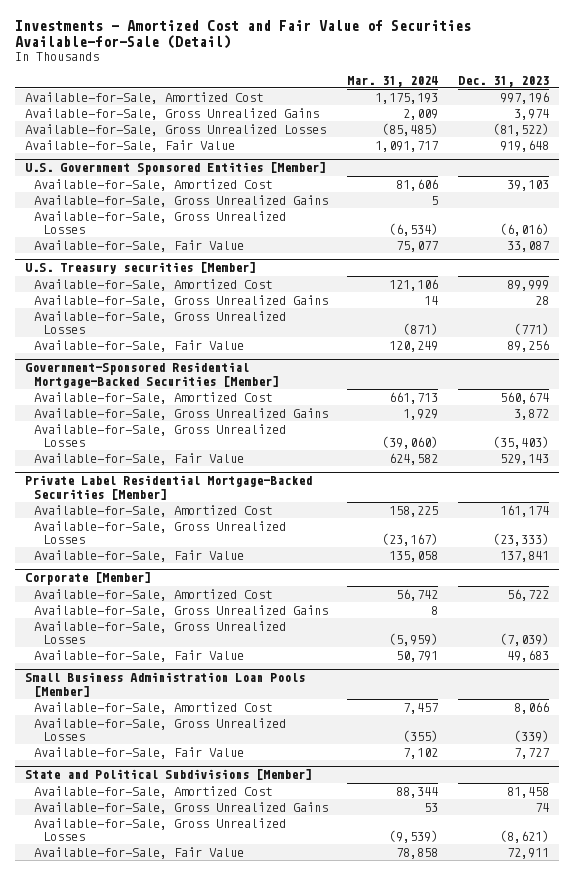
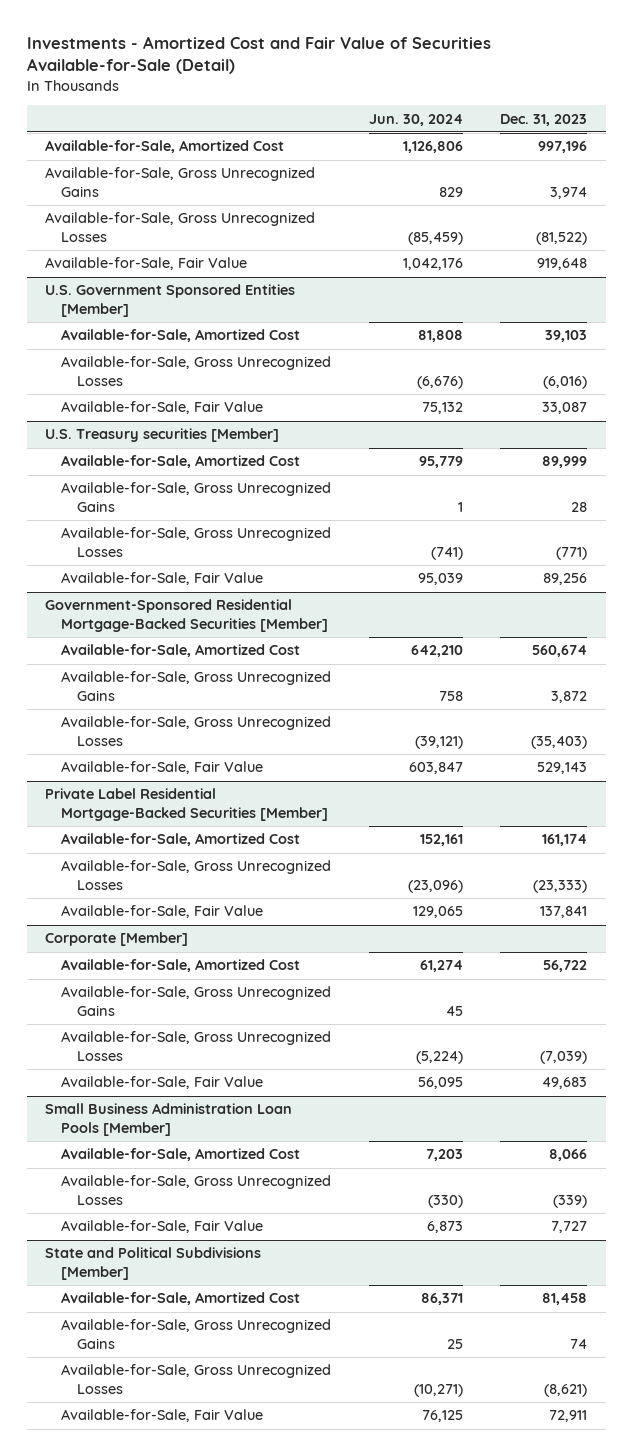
- | Mar. 31, 2024 | Dec. 31, 2023
+ | Jun. 30, 2024 | Dec. 31, 2023
- Available-for-Sale, Gross Unrealized Gains | 2,009 | 3,974
- Available-for-Sale, Gross Unrealized Losses | (85,485) | (81,522)
+ Available-for-Sale, Gross Unrecognized Gains | 829 | 3,974
+ Available-for-Sale, Gross Unrecognized Losses | (85,459) | (81,522)
@ U.S. Government Sponsored Entities [Member]
- Available-for-Sale, Gross Unrealized Gains | 5 |
- Available-for-Sale, Gross Unrealized Losses | (6,534) | (6,016)
+ Available-for-Sale, Gross Unrecognized Losses | (6,676) | (6,016)
@ U.S. Treasury securities [Member]
- Available-for-Sale, Gross Unrealized Gains | 14 | 28
- Available-for-Sale, Gross Unrealized Losses | (871) | (771)
+ Available-for-Sale, Gross Unrecognized Gains | 1 | 28
+ Available-for-Sale, Gross Unrecognized Losses | (741) | (771)
@ Government-Sponsored Residential Mortgage-Backed Securities [Member]
- Available-for-Sale, Gross Unrealized Gains | 1,929 | 3,872
- Available-for-Sale, Gross Unrealized Losses | (39,060) | (35,403)
+ Available-for-Sale, Gross Unrecognized Gains | 758 | 3,872
+ Available-for-Sale, Gross Unrecognized Losses | (39,121) | (35,403)
@ Private Label Residential Mortgage-Backed Securities [Member]
- Available-for-Sale, Gross Unrealized Losses | (23,167) | (23,333)
+ Available-for-Sale, Gross Unrecognized Losses | (23,096) | (23,333)
@ Corporate [Member]
- Available-for-Sale, Gross Unrealized Gains | 8 |
- Available-for-Sale, Gross Unrealized Losses | (5,959) | (7,039)
+ Available-for-Sale, Gross Unrecognized Gains | 45 |
+ Available-for-Sale, Gross Unrecognized Losses | (5,224) | (7,039)
@ Small Business Administration Loan Pools [Member]
- Available-for-Sale, Gross Unrealized Losses | (355) | (339)
+ Available-for-Sale, Gross Unrecognized Losses | (330) | (339)
@ State and Political Subdivisions [Member]
- Available-for-Sale, Gross Unrealized Gains | 53 | 74
- Available-for-Sale, Gross Unrealized Losses | (9,539) | (8,621)
+ Available-for-Sale, Gross Unrecognized Gains | 25 | 74
+ Available-for-Sale, Gross Unrecognized Losses | (10,271) | (8,621)

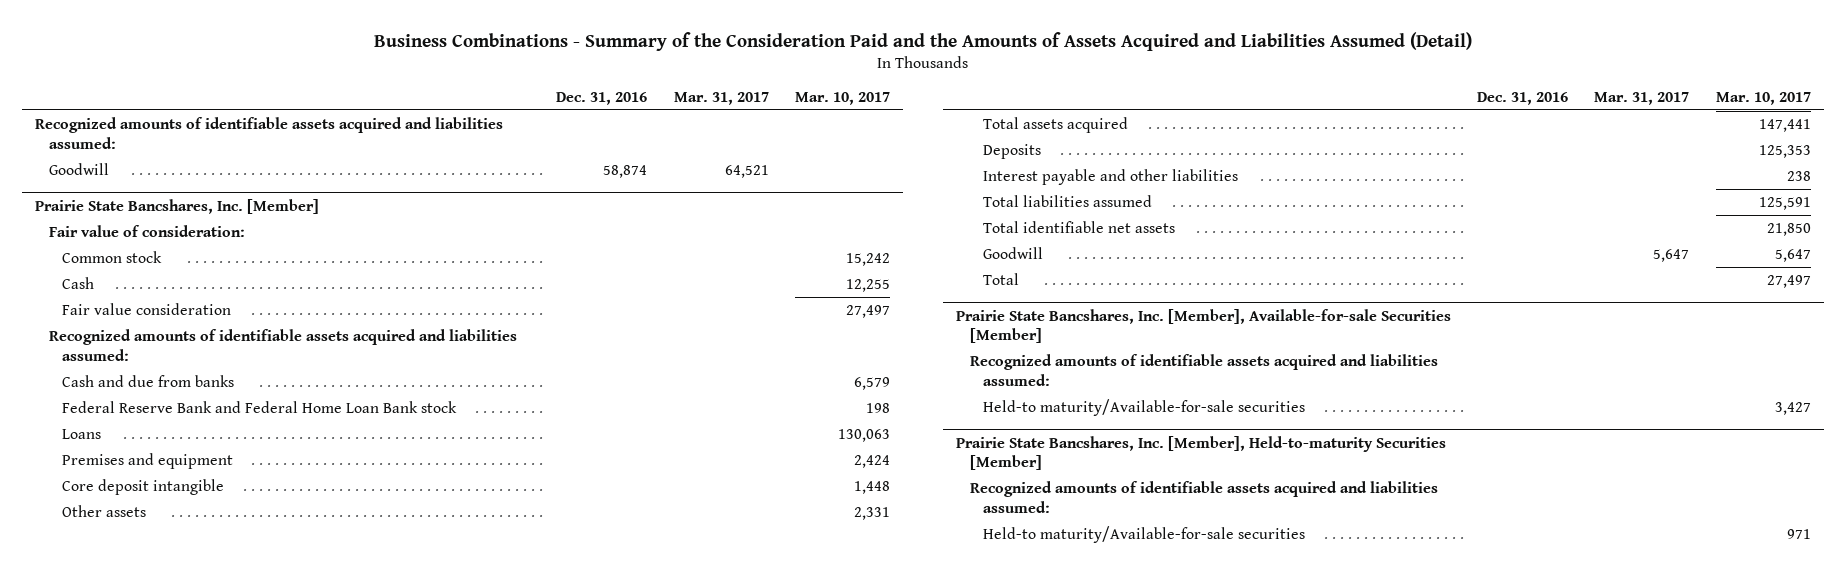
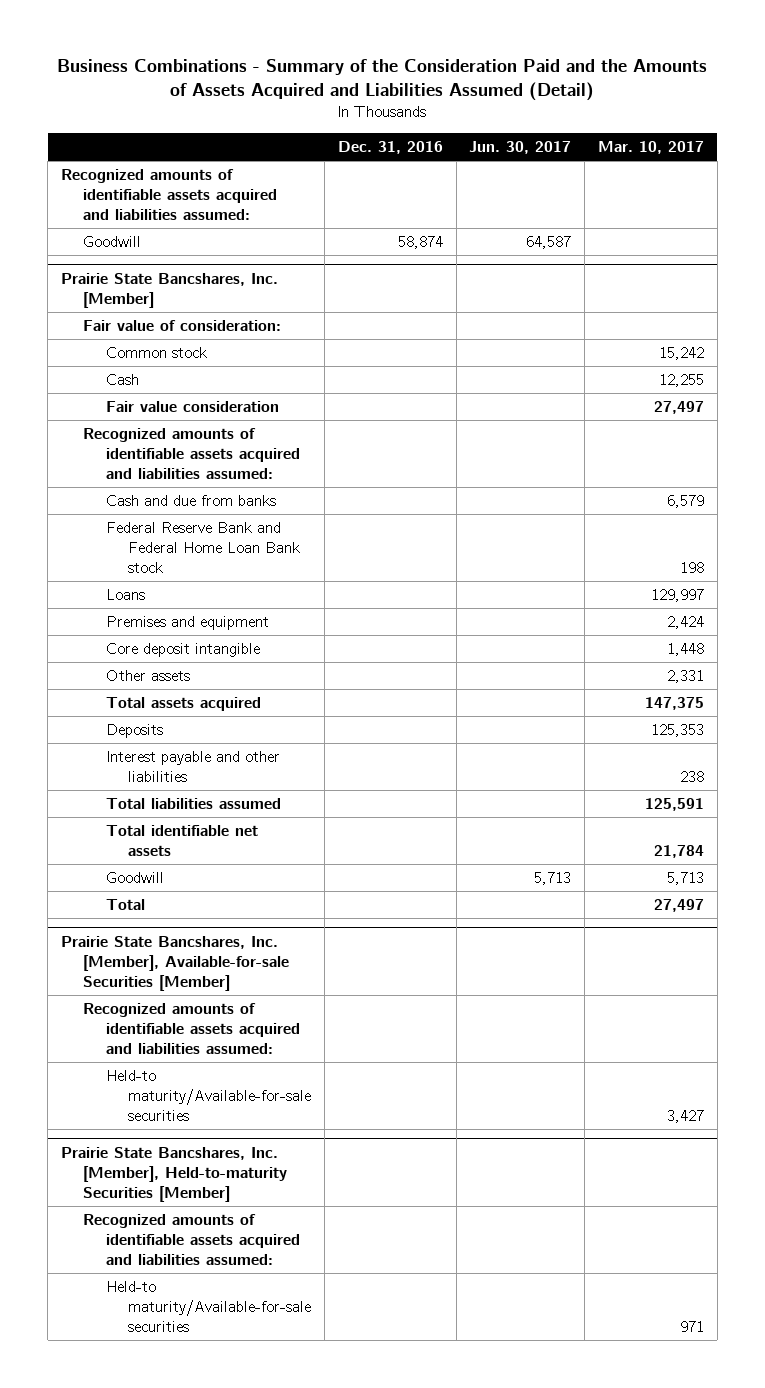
- | Dec. 31, 2016 | Mar. 31, 2017 | Mar. 10, 2017
+ | Dec. 31, 2016 | Jun. 30, 2017 | Mar. 10, 2017
@ Prairie State Bancshares, Inc. [Member]
- Loans | | | 130,063
+ Loans | | | 129,997
- Total assets acquired | | | 147,441
+ Total assets acquired | | | 147,375
- Total identifiable net assets | | | 21,850
- Goodwill | | 5,647 | 5,647
+ Total identifiable net assets | | | 21,784
+ Goodwill | | 5,713 | 5,713

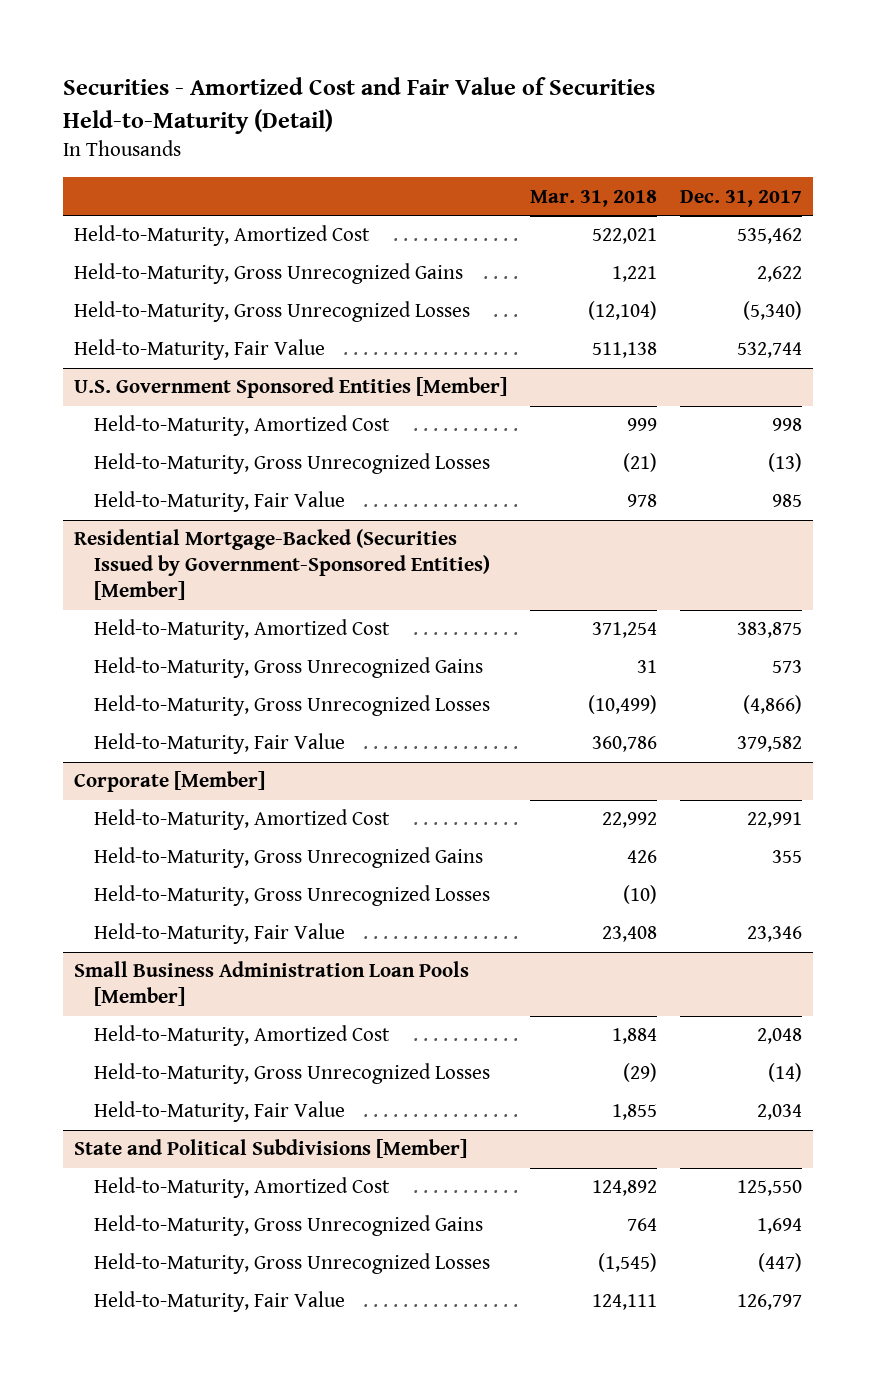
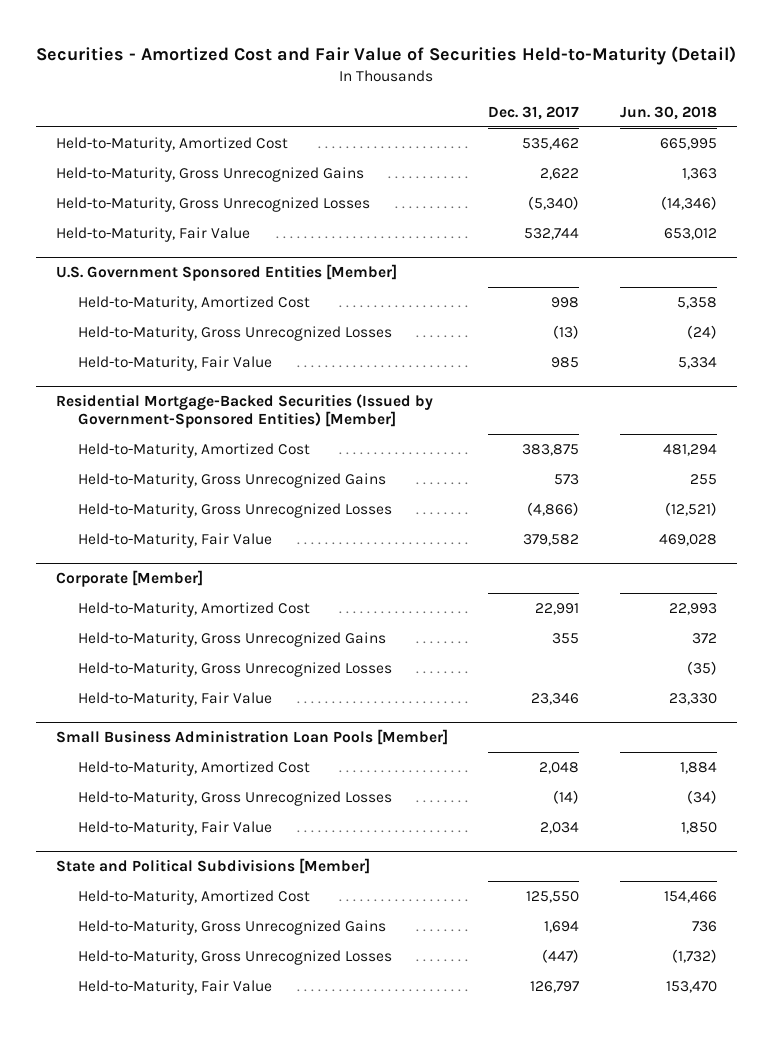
- | Mar. 31, 2018 | Dec. 31, 2017
+ | Dec. 31, 2017 | Jun. 30, 2018
- Residential Mortgage-Backed (Securities Issued by Government-Sponsored Entities) [Member]
+ Residential Mortgage-Backed Securities (Issued by Government-Sponsored Entities) [Member]

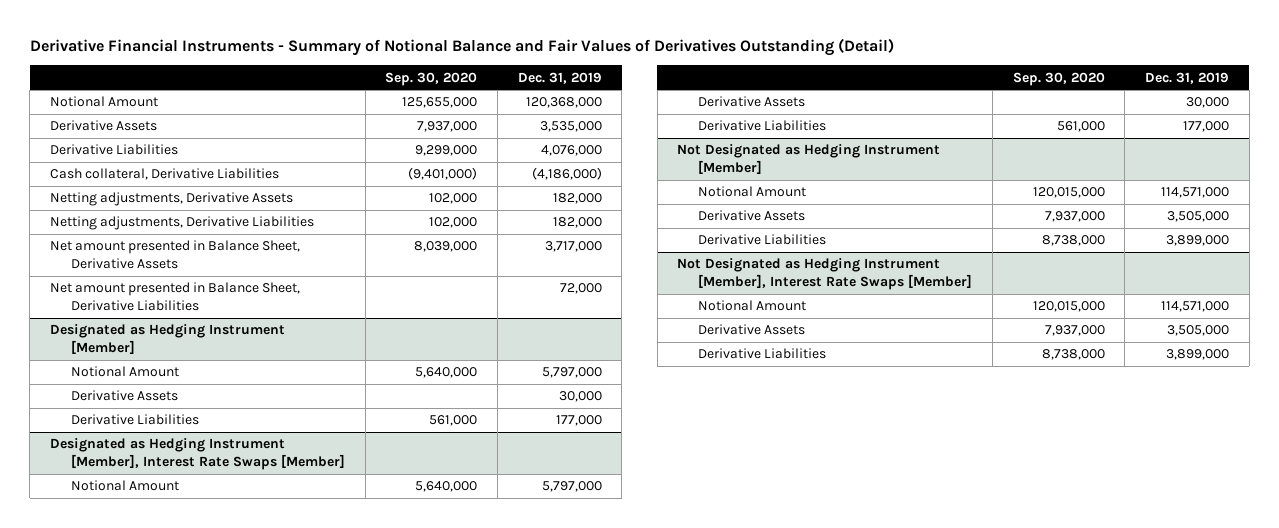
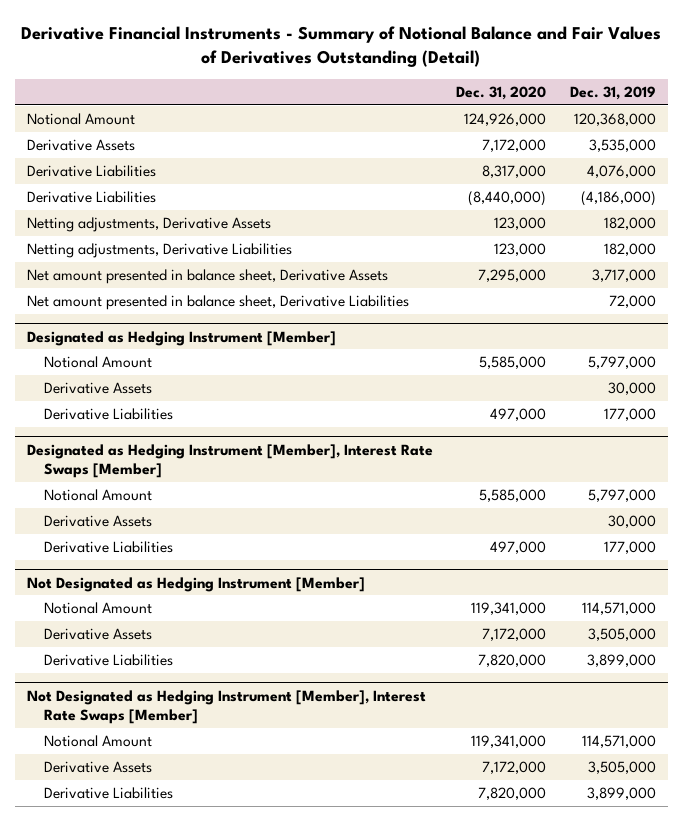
- | Sep. 30, 2020 | Dec. 31, 2019
+ | Dec. 31, 2020 | Dec. 31, 2019
- Cash collateral, Derivative Liabilities | (9,401,000) | (4,186,000)
+ Derivative Liabilities | (8,440,000) | (4,186,000)
- Net amount presented in Balance Sheet, Derivative Assets | 8,039,000 | 3,717,000
- Net amount presented in Balance Sheet, Derivative Liabilities | | 72,000
+ Net amount presented in balance sheet, Derivative Assets | 7,295,000 | 3,717,000
+ Net amount presented in balance sheet, Derivative Liabilities | | 72,000

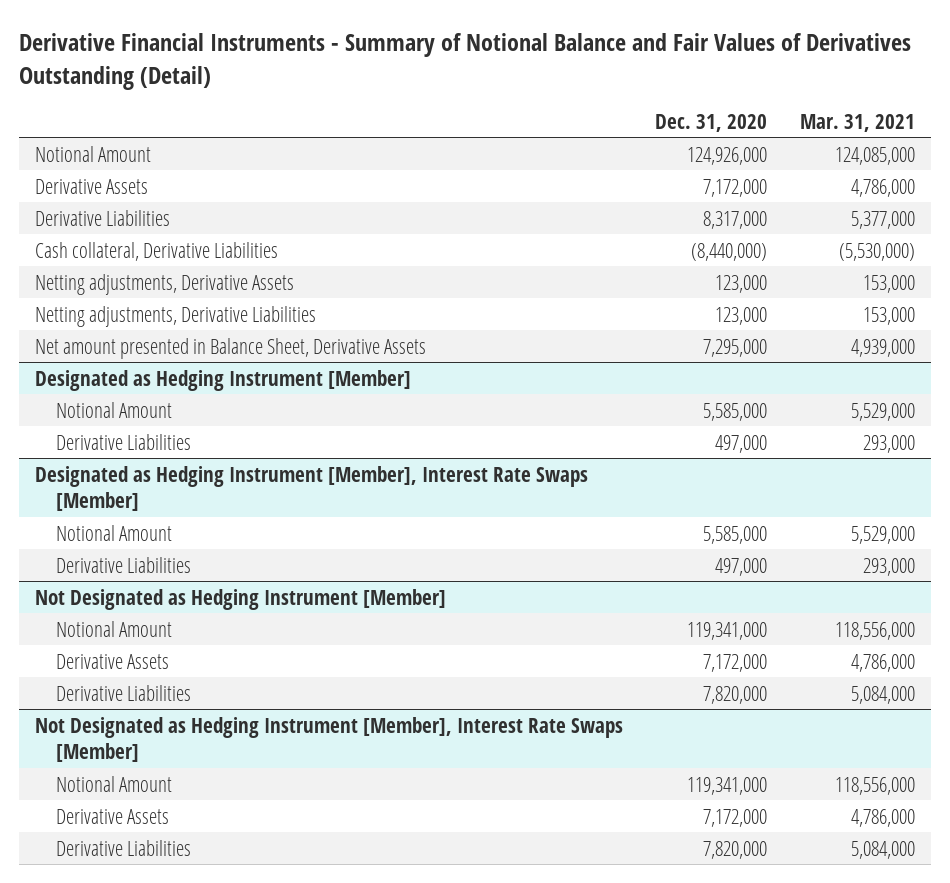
- | Dec. 31, 2020 | Dec. 31, 2019
+ | Dec. 31, 2020 | Mar. 31, 2021
- Derivative Liabilities | (8,440,000) | (4,186,000)
+ Cash collateral, Derivative Liabilities | (8,440,000) | (5,530,000)
- Net amount presented in balance sheet, Derivative Assets | 7,295,000 | 3,717,000
- Net amount presented in balance sheet, Derivative Liabilities | | 72,000
+ Net amount presented in Balance Sheet, Derivative Assets | 7,295,000 | 4,939,000
@ Designated as Hedging Instrument [Member]
- Derivative Assets | | 30,000
@ Designated as Hedging Instrument [Member], Interest Rate Swaps [Member]
- Derivative Assets | | 30,000

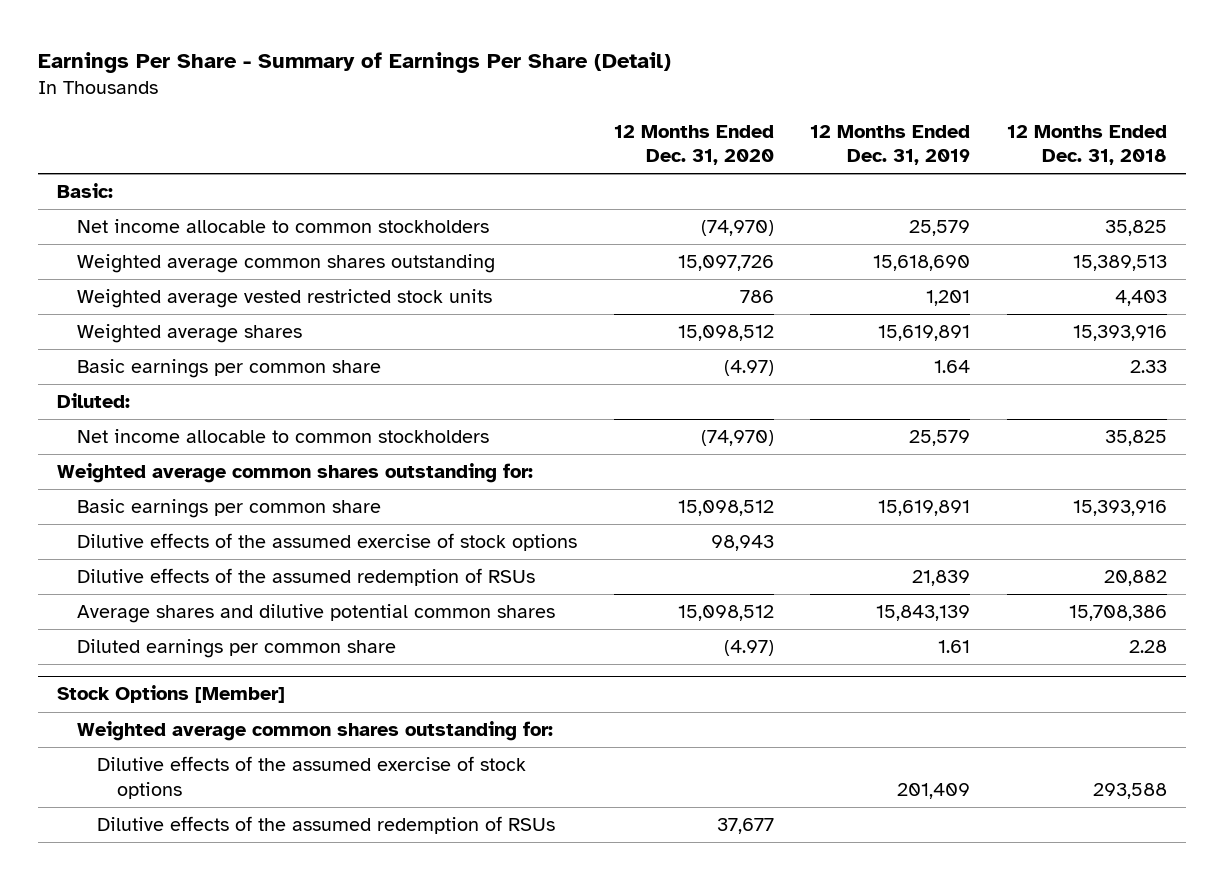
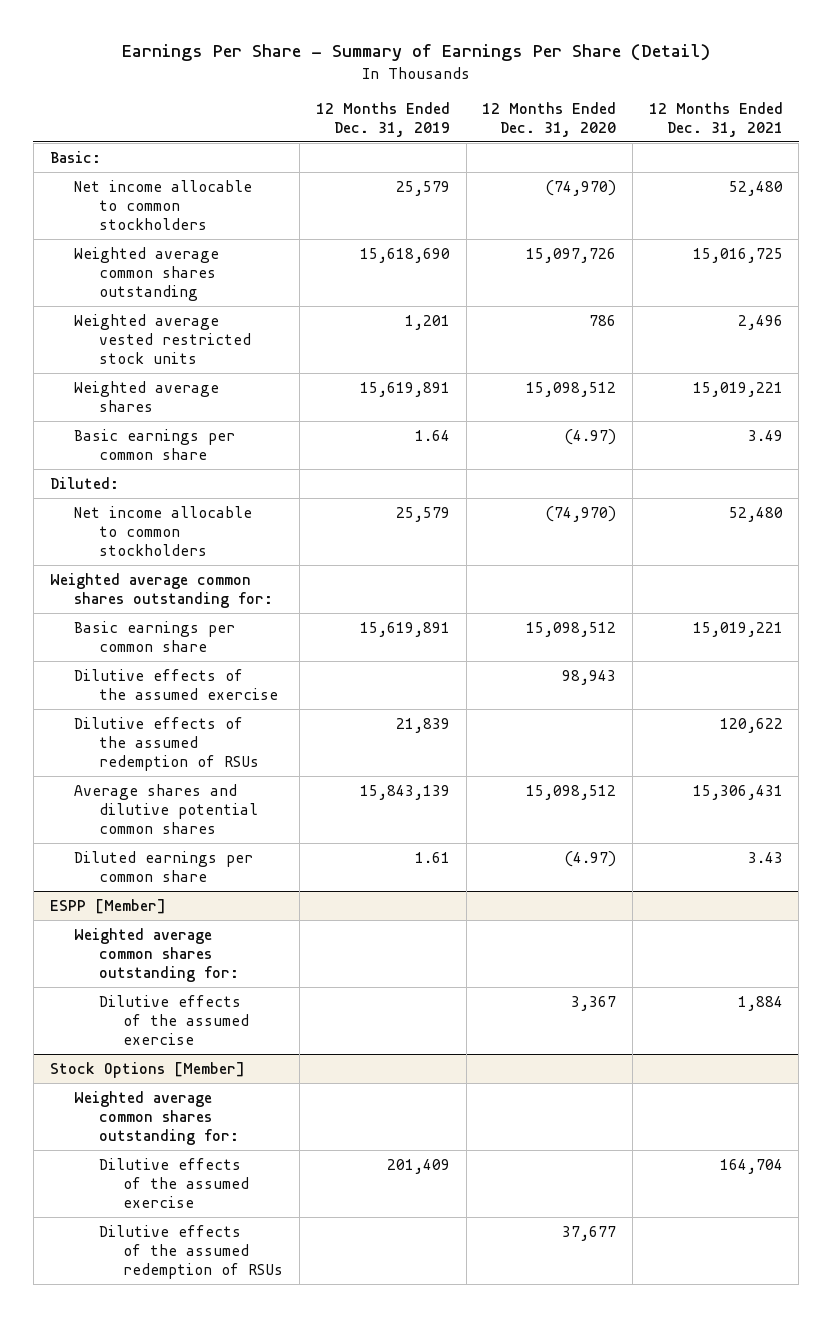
- | 12 Months Ended Dec. 31, 2020 | 12 Months Ended Dec. 31, 2019 | 12 Months Ended Dec. 31, 2018
+ | 12 Months Ended Dec. 31, 2019 | 12 Months Ended Dec. 31, 2020 | 12 Months Ended Dec. 31, 2021
- Dilutive effects of the assumed exercise of stock options | 98,943 | |
+ Dilutive effects of the assumed exercise | | 98,943 |
+ ESPP [Member]
+ Weighted average common shares outstanding for:
+ Dilutive effects of the assumed exercise | | 3,367 | 1,884
@ Stock Options [Member]
- Dilutive effects of the assumed exercise of stock options | | 201,409 | 293,588
+ Dilutive effects of the assumed exercise | 201,409 | | 164,704

